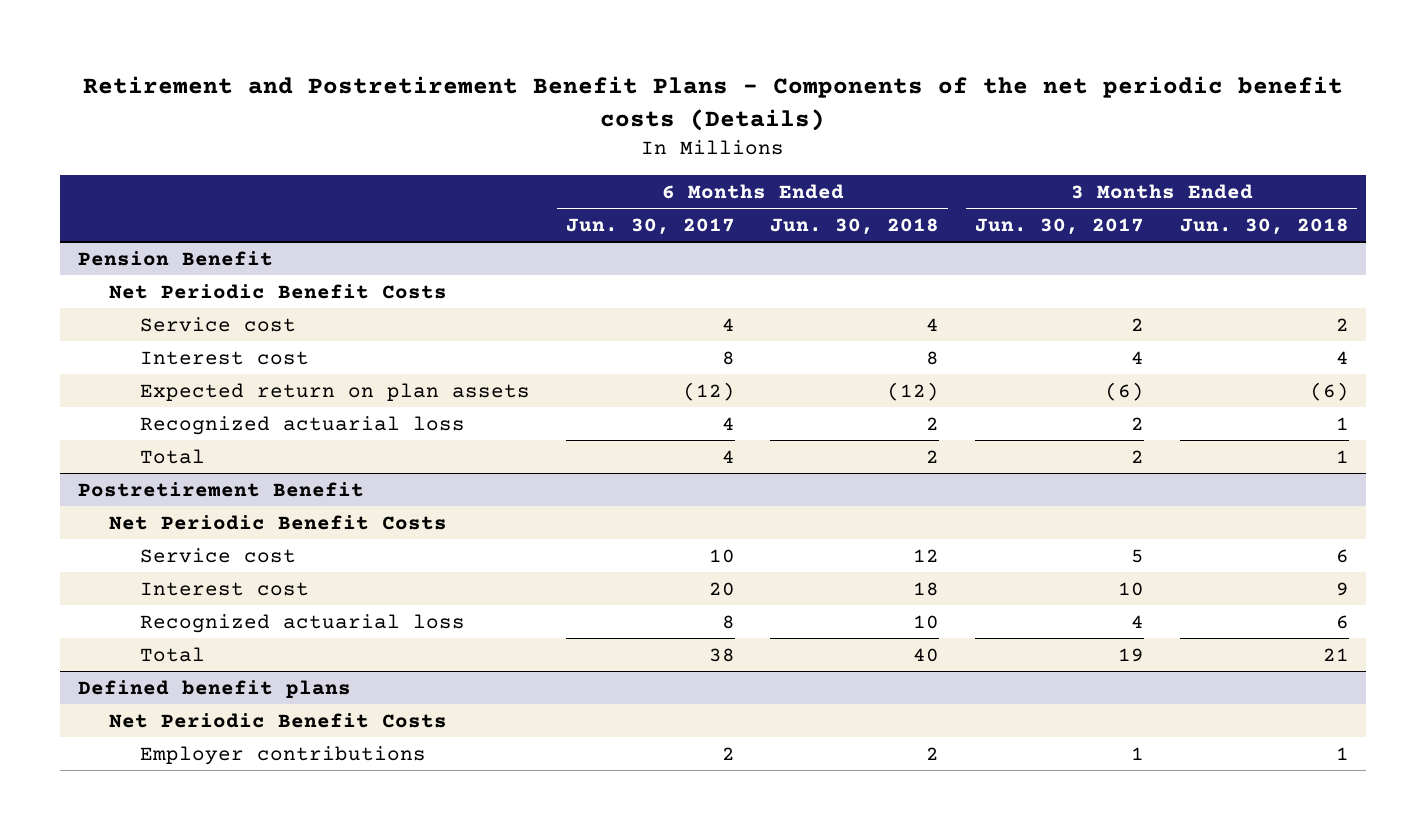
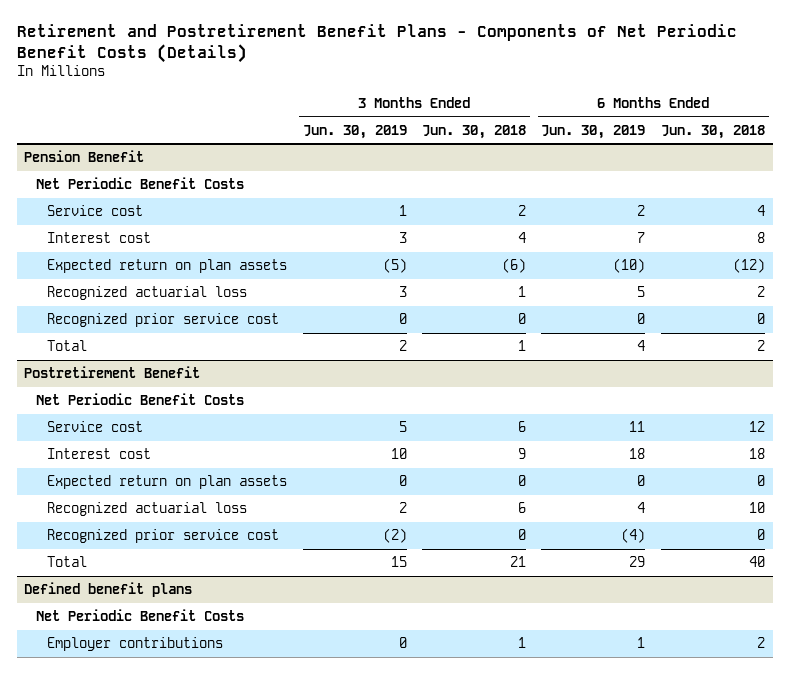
- Retirement and Postretirement Benefit Plans - Components of the net periodic benefit costs (Details)
+ Retirement and Postretirement Benefit Plans - Components of Net Periodic Benefit Costs (Details)
- | 6 Months Ended Jun. 30, 2017 | 6 Months Ended Jun. 30, 2018 | 3 Months Ended Jun. 30, 2017 | 3 Months Ended Jun. 30, 2018
+ | 3 Months Ended Jun. 30, 2019 | 3 Months Ended Jun. 30, 2018 | 6 Months Ended Jun. 30, 2019 | 6 Months Ended Jun. 30, 2018
@ Pension Benefit
+ Recognized prior service cost | 0 | 0 | 0 | 0
@ Postretirement Benefit
+ Expected return on plan assets | 0 | 0 | 0 | 0
+ Recognized prior service cost | (2) | 0 | (4) | 0

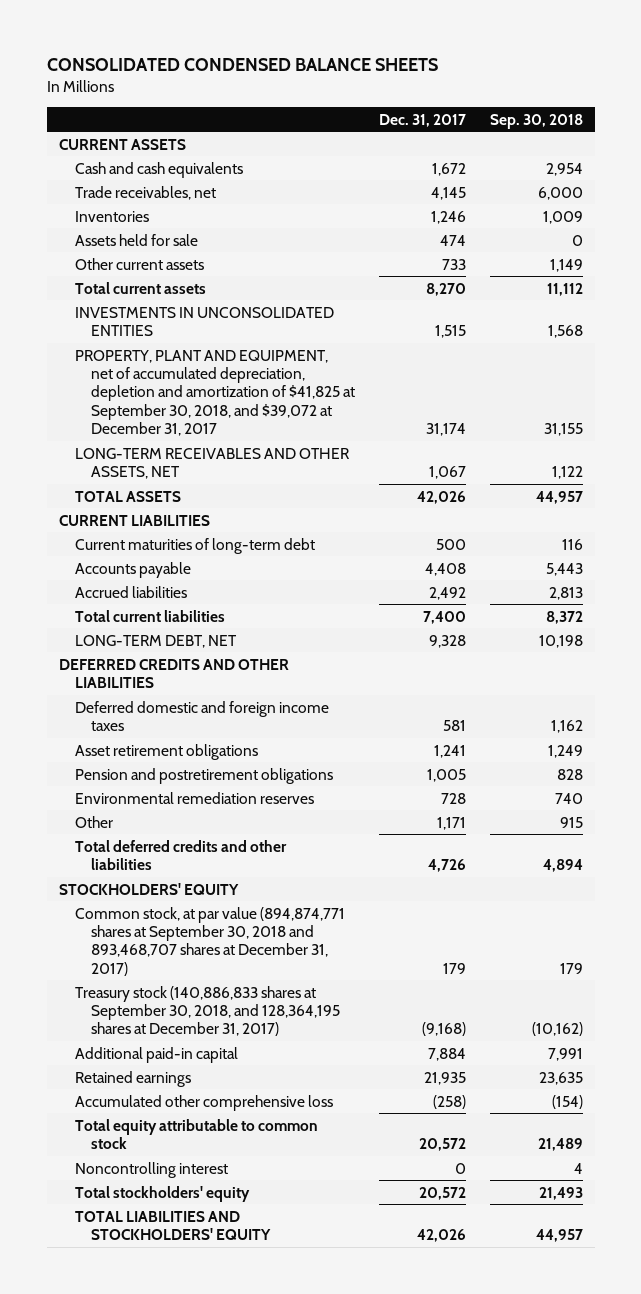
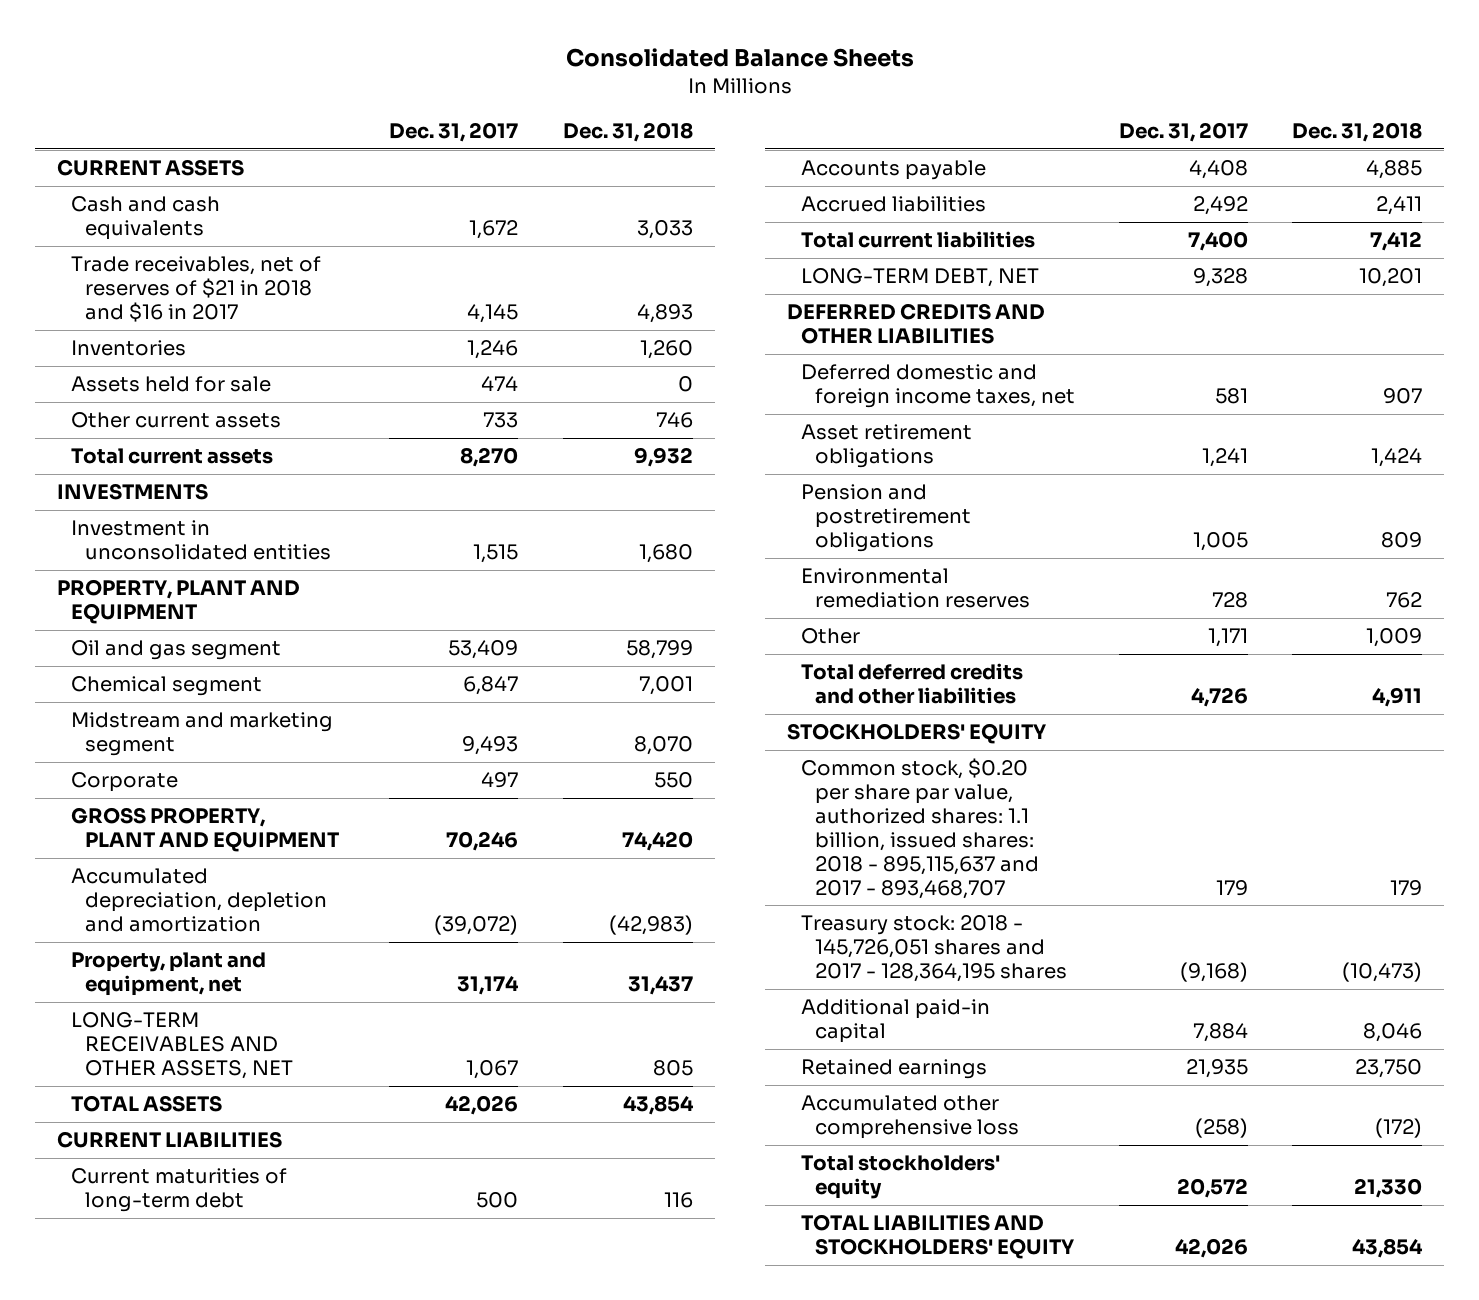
- CONSOLIDATED CONDENSED BALANCE SHEETS
+ Consolidated Balance Sheets
- | Dec. 31, 2017 | Sep. 30, 2018
+ | Dec. 31, 2017 | Dec. 31, 2018
- Trade receivables, net | 4,145 | 6,000
+ Trade receivables, net of reserves of $21 in 2018 and $16 in 2017 | 4,145 | 4,893
- INVESTMENTS IN UNCONSOLIDATED ENTITIES | 1,515 | 1,568
- PROPERTY, PLANT AND EQUIPMENT, net of accumulated depreciation, depletion and amortization of $41,825 at September 30, 2018, and $39,072 at December 31, 2017 | 31,174 | 31,155
+ INVESTMENTS
+ Investment in unconsolidated entities | 1,515 | 1,680
+ PROPERTY, PLANT AND EQUIPMENT
+ Oil and gas segment | 53,409 | 58,799
+ Chemical segment | 6,847 | 7,001
+ Midstream and marketing segment | 9,493 | 8,070
+ Corporate | 497 | 550
+ GROSS PROPERTY, PLANT AND EQUIPMENT | 70,246 | 74,420
+ Accumulated depreciation, depletion and amortization | (39,072) | (42,983)
+ Property, plant and equipment, net | 31,174 | 31,437
- Deferred domestic and foreign income taxes | 581 | 1,162
+ Deferred domestic and foreign income taxes, net | 581 | 907
- Common stock, at par value (894,874,771 shares at September 30, 2018 and 893,468,707 shares at December 31, 2017) | 179 | 179
- Treasury stock (140,886,833 shares at September 30, 2018, and 128,364,195 shares at December 31, 2017) | (9,168) | (10,162)
+ Common stock, $0.20 per share par value, authorized shares: 1.1 billion, issued shares: 2018 - 895,115,637 and 2017 - 893,468,707 | 179 | 179
+ Treasury stock: 2018 - 145,726,051 shares and 2017 - 128,364,195 shares | (9,168) | (10,473)
- Total equity attributable to common stock | 20,572 | 21,489
- Noncontrolling interest | 0 | 4

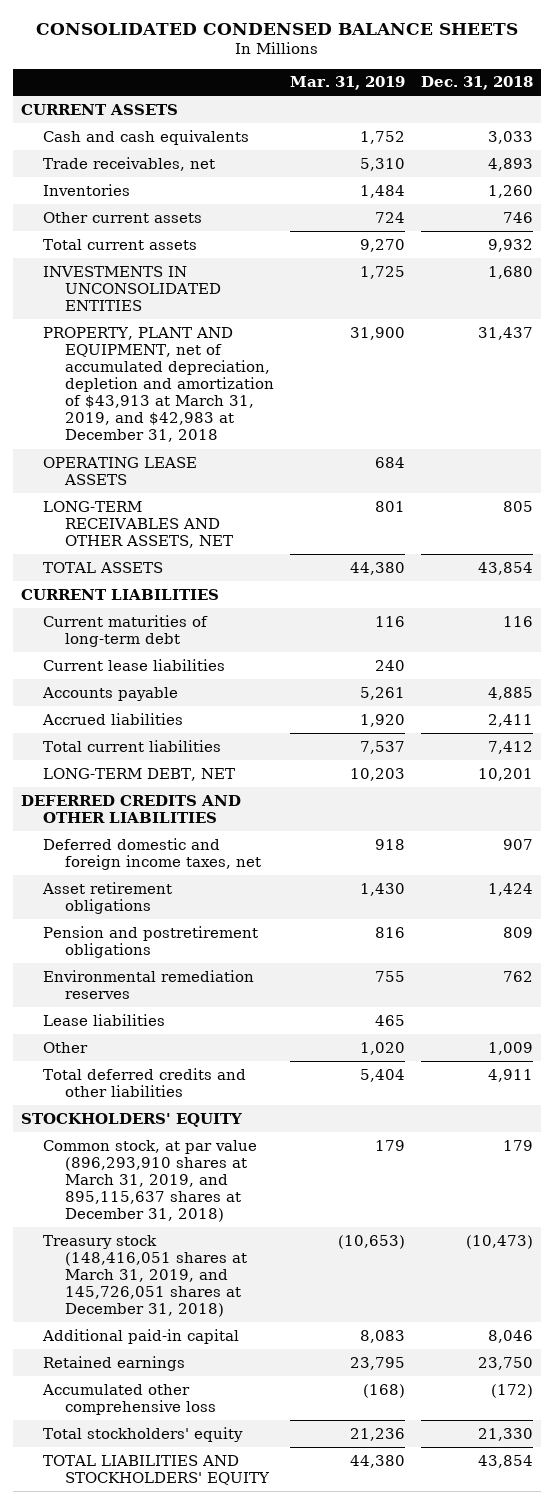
- Consolidated Balance Sheets
+ CONSOLIDATED CONDENSED BALANCE SHEETS
- | Dec. 31, 2017 | Dec. 31, 2018
+ | Mar. 31, 2019 | Dec. 31, 2018
- Trade receivables, net of reserves of $21 in 2018 and $16 in 2017 | 4,145 | 4,893
+ Trade receivables, net | 5,310 | 4,893
- Assets held for sale | 474 | 0
- INVESTMENTS
- Investment in unconsolidated entities | 1,515 | 1,680
- PROPERTY, PLANT AND EQUIPMENT
- Oil and gas segment | 53,409 | 58,799
- Chemical segment | 6,847 | 7,001
- Midstream and marketing segment | 9,493 | 8,070
- Corporate | 497 | 550
- GROSS PROPERTY, PLANT AND EQUIPMENT | 70,246 | 74,420
- Accumulated depreciation, depletion and amortization | (39,072) | (42,983)
- Property, plant and equipment, net | 31,174 | 31,437
+ INVESTMENTS IN UNCONSOLIDATED ENTITIES | 1,725 | 1,680
+ PROPERTY, PLANT AND EQUIPMENT, net of accumulated depreciation, depletion and amortization of $43,913 at March 31, 2019, and $42,983 at December 31, 2018 | 31,900 | 31,437
+ OPERATING LEASE ASSETS | 684 |
+ Current lease liabilities | 240 |
+ Lease liabilities | 465 |
- Common stock, $0.20 per share par value, authorized shares: 1.1 billion, issued shares: 2018 - 895,115,637 and 2017 - 893,468,707 | 179 | 179
- Treasury stock: 2018 - 145,726,051 shares and 2017 - 128,364,195 shares | (9,168) | (10,473)
+ Common stock, at par value (896,293,910 shares at March 31, 2019, and 895,115,637 shares at December 31, 2018) | 179 | 179
+ Treasury stock (148,416,051 shares at March 31, 2019, and 145,726,051 shares at December 31, 2018) | (10,653) | (10,473)

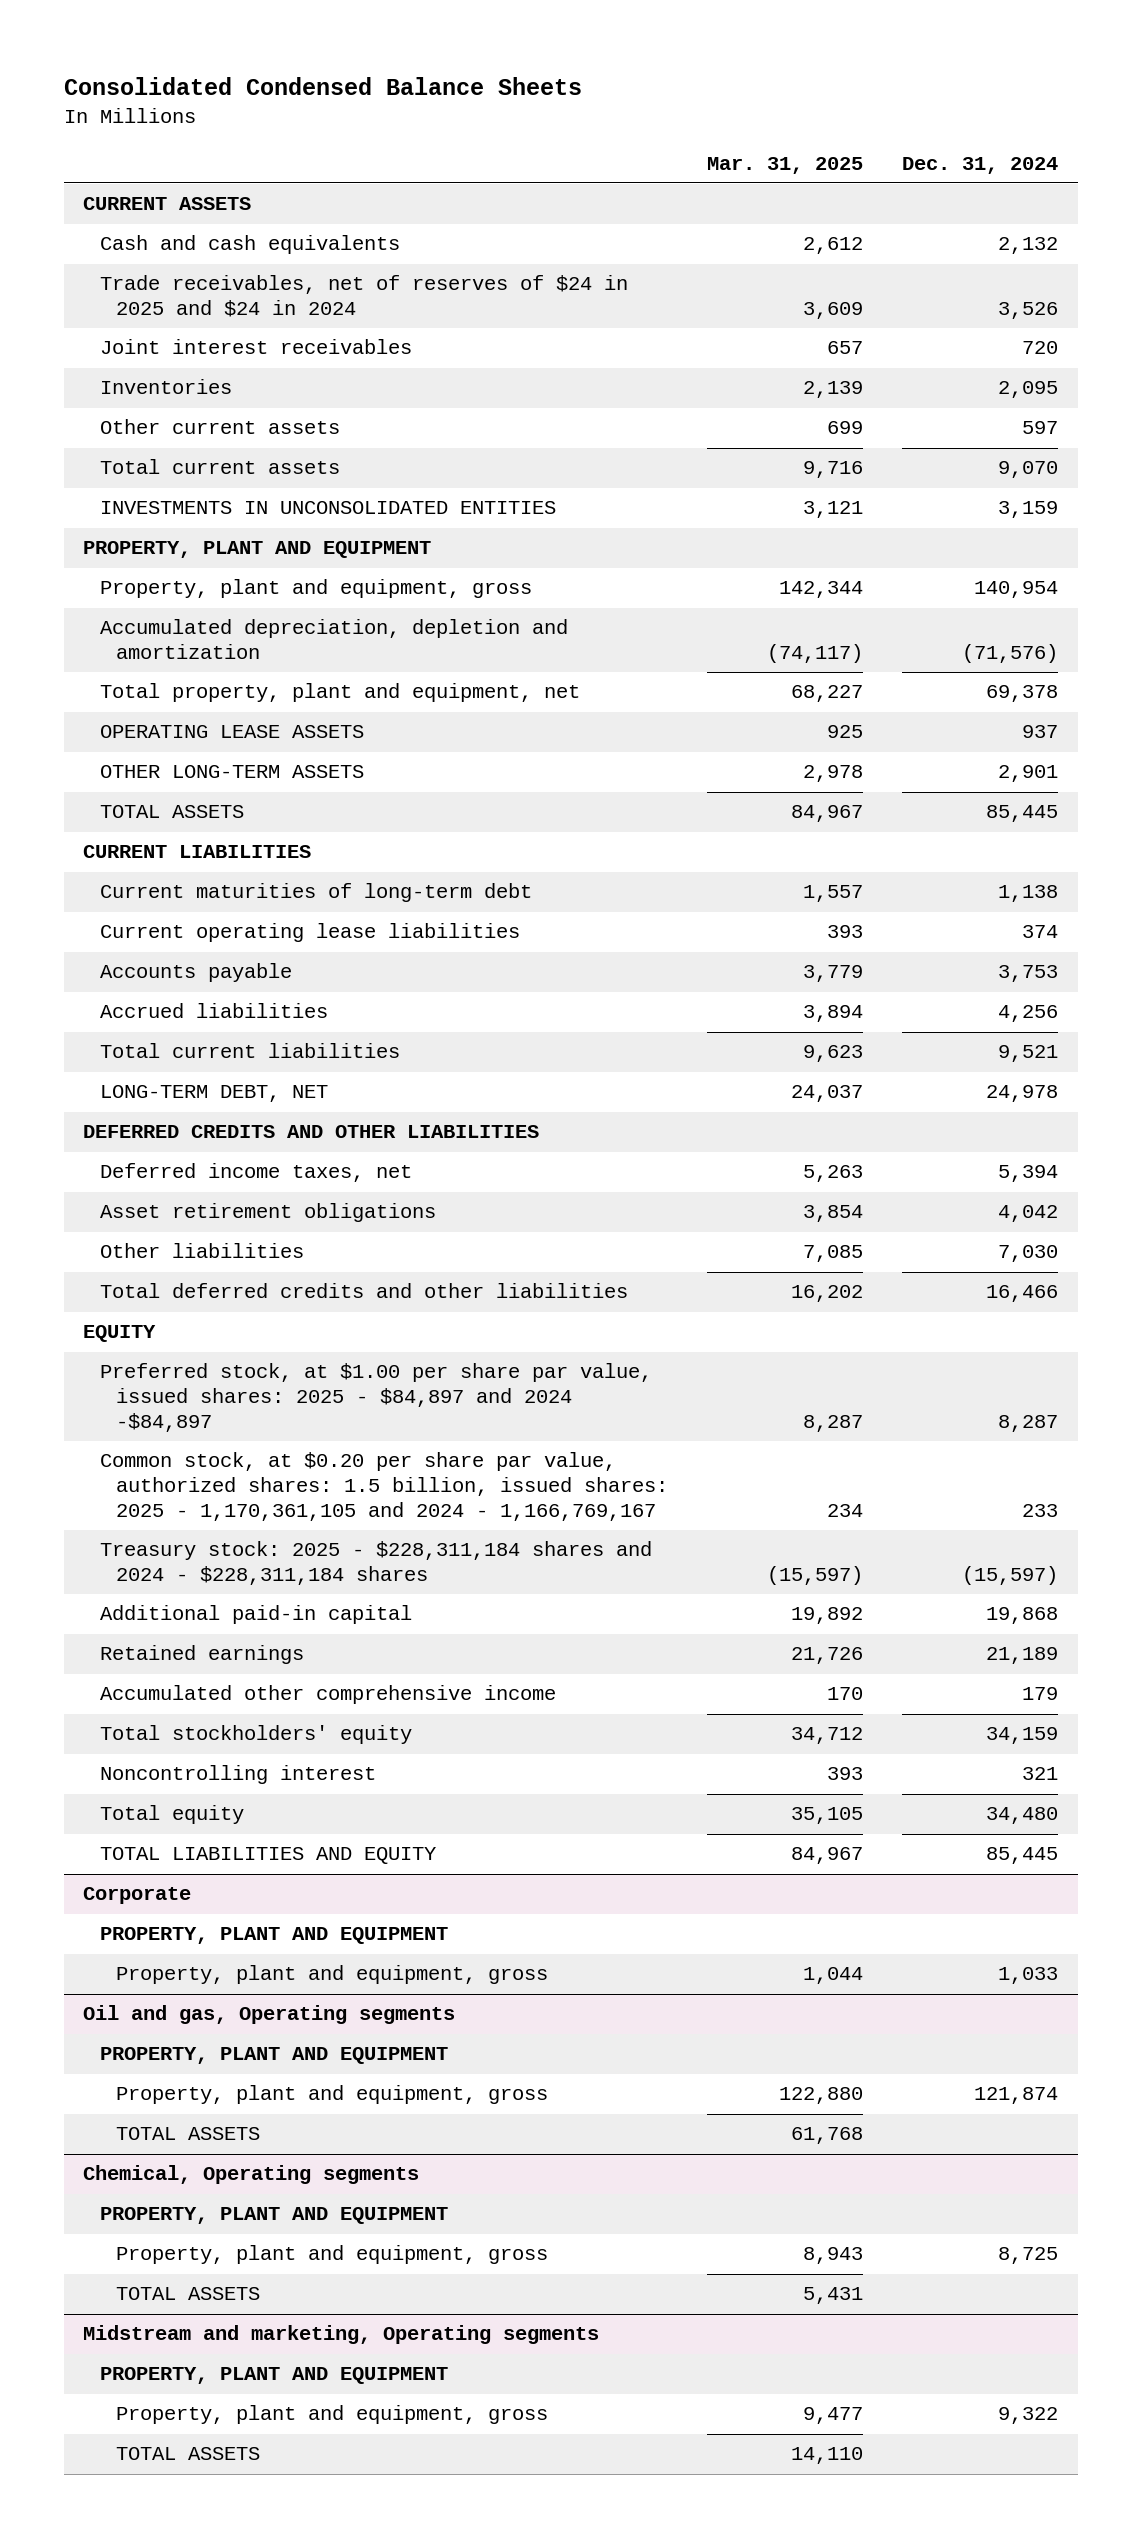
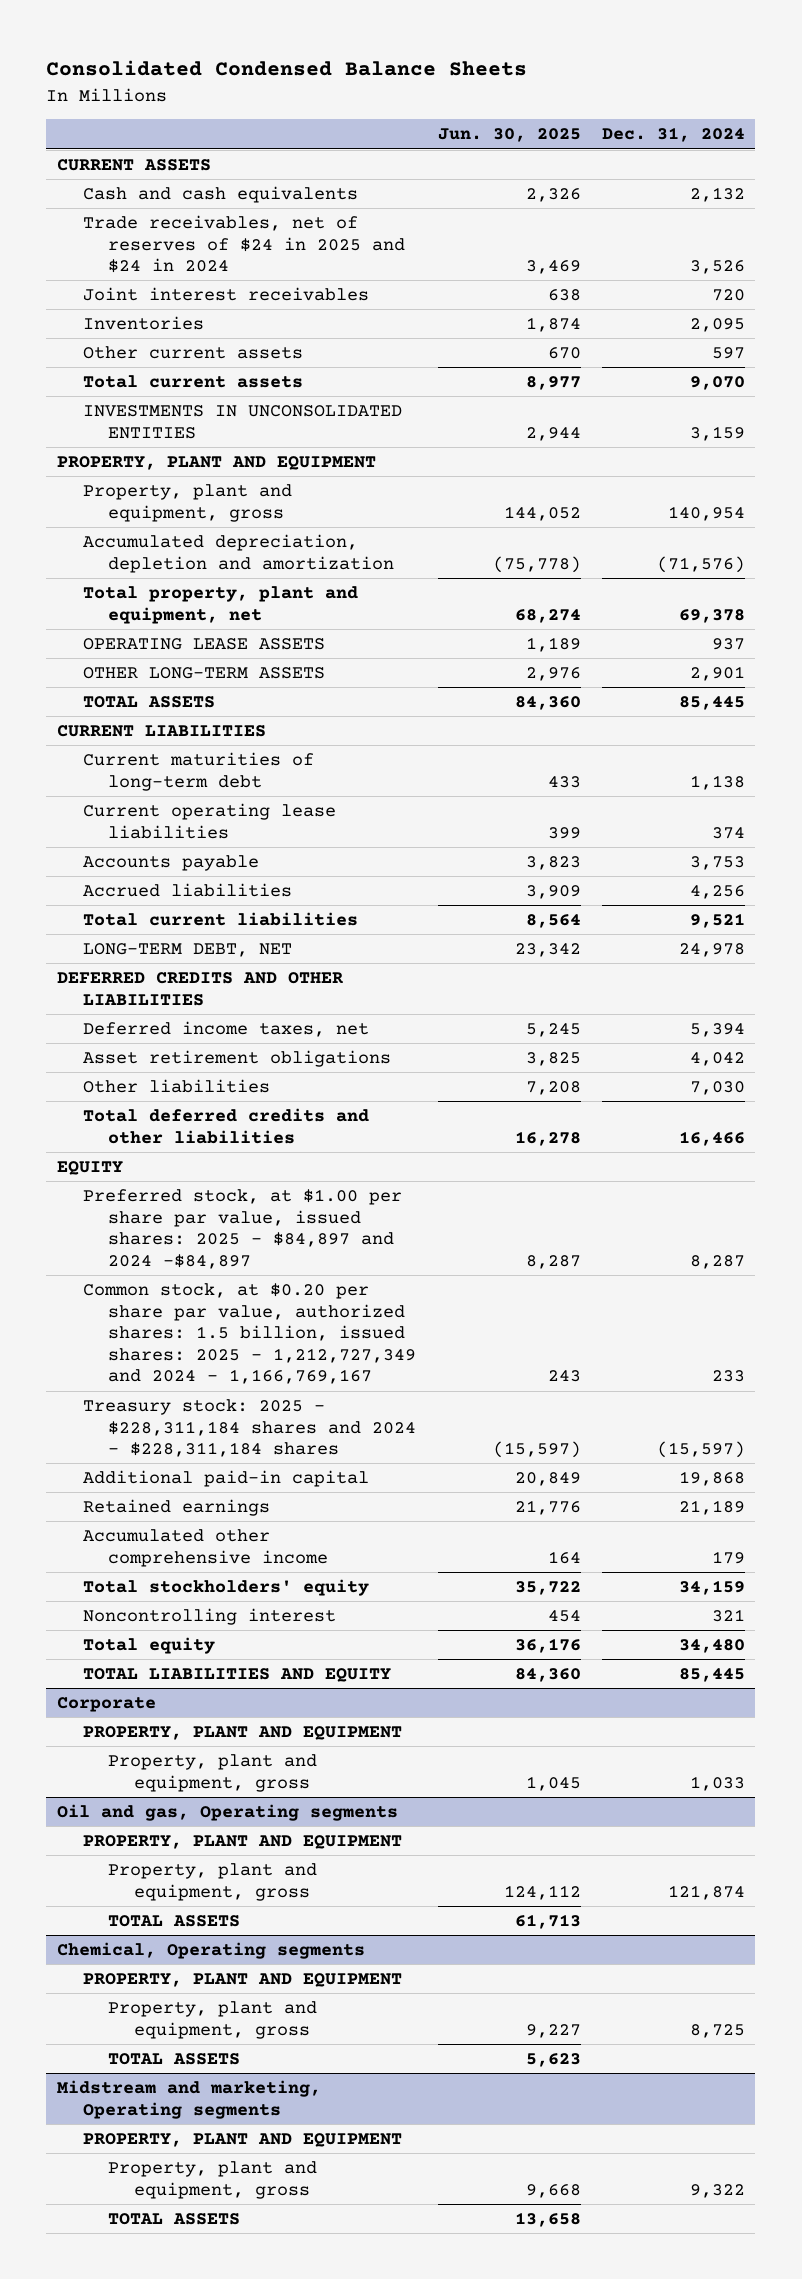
- | Mar. 31, 2025 | Dec. 31, 2024
+ | Jun. 30, 2025 | Dec. 31, 2024
- Common stock, at $0.20 per share par value, authorized shares: 1.5 billion, issued shares: 2025 - 1,170,361,105 and 2024 - 1,166,769,167 | 234 | 233
+ Common stock, at $0.20 per share par value, authorized shares: 1.5 billion, issued shares: 2025 - 1,212,727,349 and 2024 - 1,166,769,167 | 243 | 233

